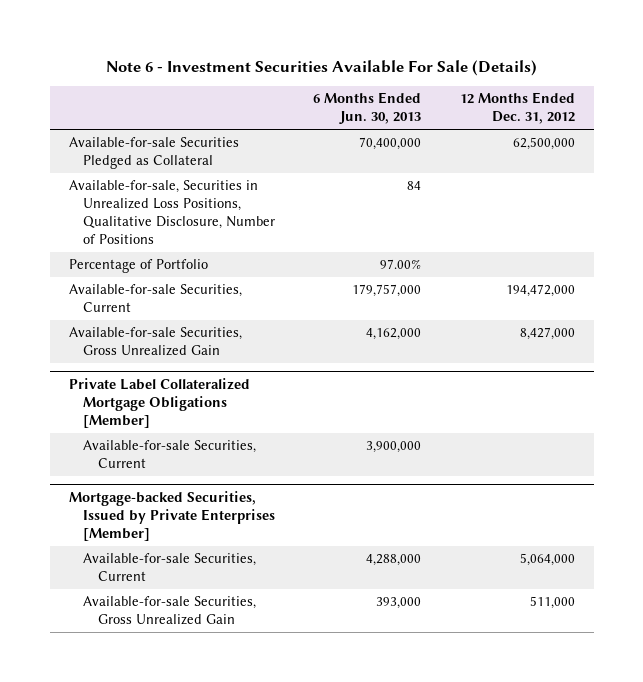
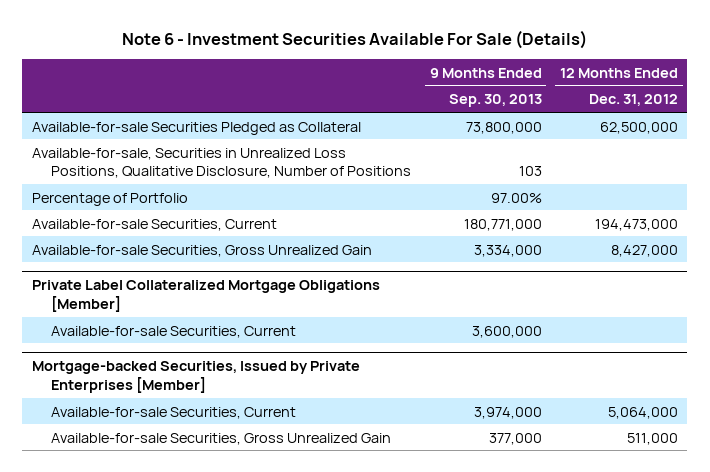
- | 6 Months Ended Jun. 30, 2013 | 12 Months Ended Dec. 31, 2012
+ | 9 Months Ended Sep. 30, 2013 | 12 Months Ended Dec. 31, 2012
- Available-for-sale Securities, Current | 179,757,000 | 194,472,000
+ Available-for-sale Securities, Current | 180,771,000 | 194,473,000

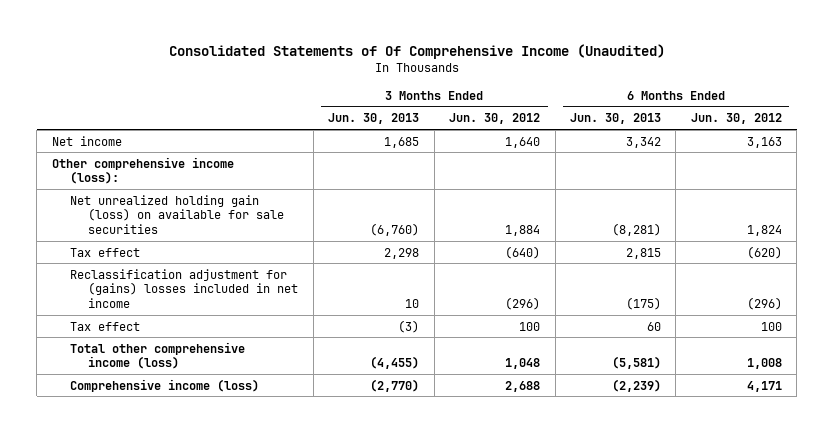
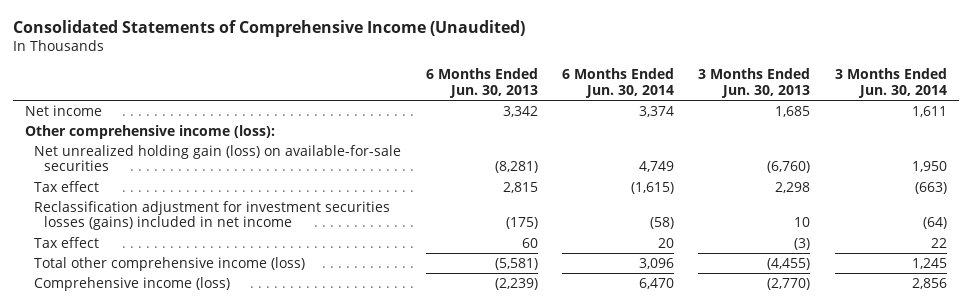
- Consolidated Statements of Of Comprehensive Income (Unaudited)
+ Consolidated Statements of Comprehensive Income (Unaudited)
- | 3 Months Ended Jun. 30, 2013 | 3 Months Ended Jun. 30, 2012 | 6 Months Ended Jun. 30, 2013 | 6 Months Ended Jun. 30, 2012
+ | 6 Months Ended Jun. 30, 2013 | 6 Months Ended Jun. 30, 2014 | 3 Months Ended Jun. 30, 2013 | 3 Months Ended Jun. 30, 2014
- Net unrealized holding gain (loss) on available for sale securities | (6,760) | 1,884 | (8,281) | 1,824
+ Net unrealized holding gain (loss) on available-for-sale securities | (8,281) | 4,749 | (6,760) | 1,950
- Reclassification adjustment for (gains) losses included in net income | 10 | (296) | (175) | (296)
+ Reclassification adjustment for investment securities losses (gains) included in net income | (175) | (58) | 10 | (64)

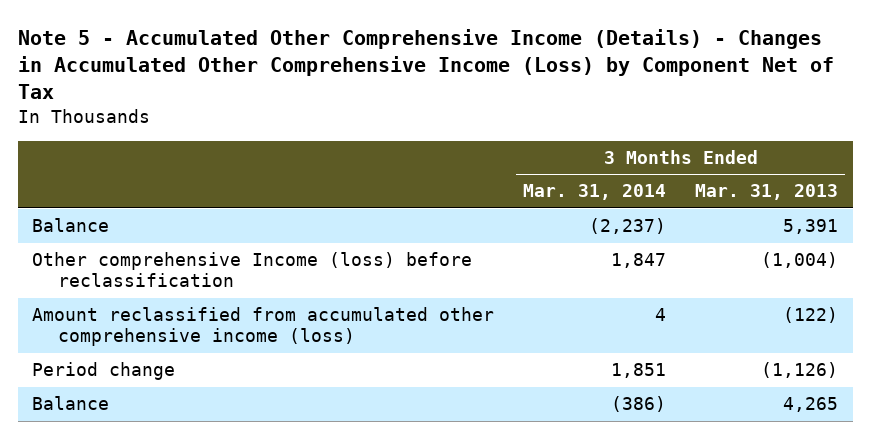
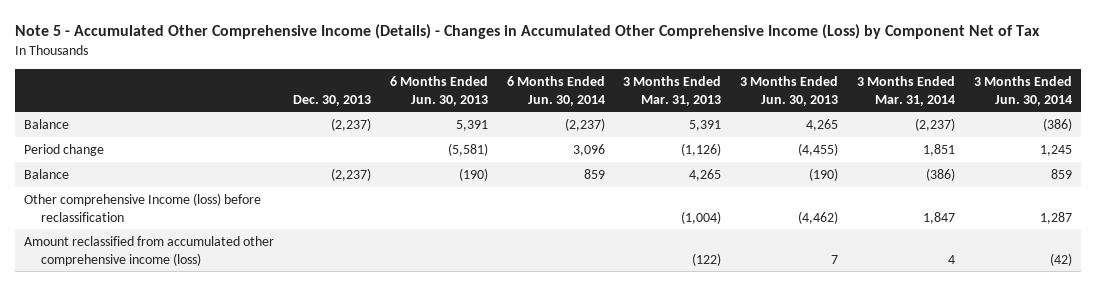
- | 3 Months Ended Mar. 31, 2014 | 3 Months Ended Mar. 31, 2013
+ | Dec. 30, 2013 | 6 Months Ended Jun. 30, 2013 | 6 Months Ended Jun. 30, 2014 | 3 Months Ended Mar. 31, 2013 | 3 Months Ended Jun. 30, 2013 | 3 Months Ended Mar. 31, 2014 | 3 Months Ended Jun. 30, 2014
moved down: Other comprehensive Income (loss) before reclassification | | | | (1,004) | (4,462) | 1,847 | 1,287
moved down: Amount reclassified from accumulated other comprehensive income (loss) | | | | (122) | 7 | 4 | (42)

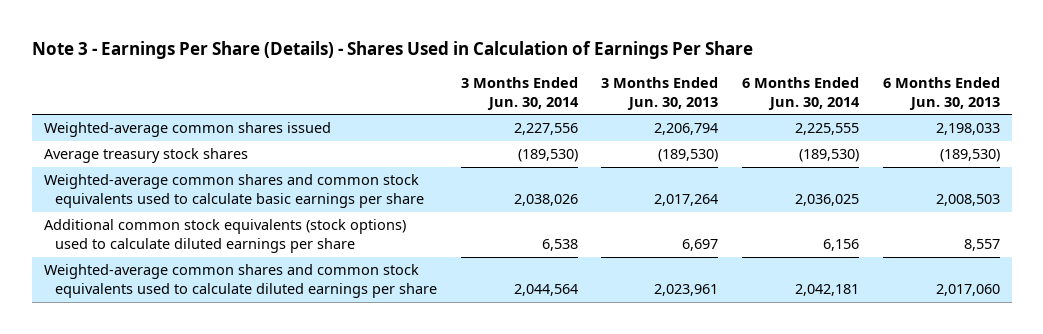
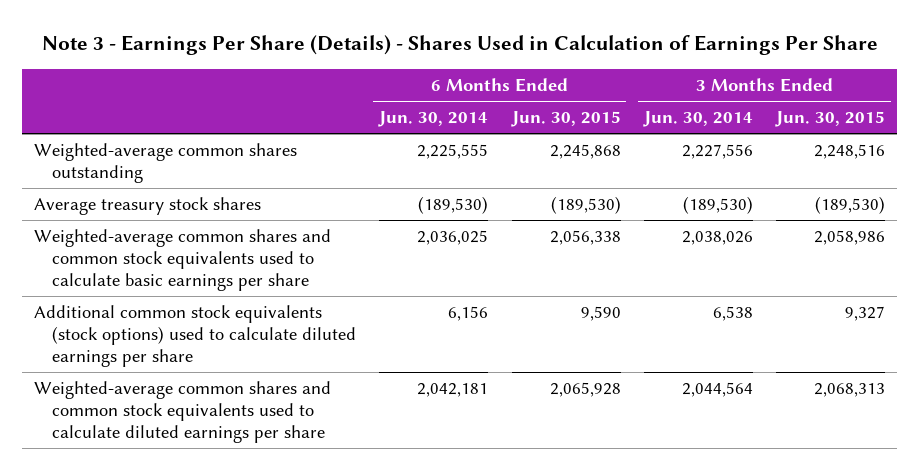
- | 3 Months Ended Jun. 30, 2014 | 3 Months Ended Jun. 30, 2013 | 6 Months Ended Jun. 30, 2014 | 6 Months Ended Jun. 30, 2013
+ | 6 Months Ended Jun. 30, 2014 | 6 Months Ended Jun. 30, 2015 | 3 Months Ended Jun. 30, 2014 | 3 Months Ended Jun. 30, 2015
- Weighted-average common shares issued | 2,227,556 | 2,206,794 | 2,225,555 | 2,198,033
+ Weighted-average common shares outstanding | 2,225,555 | 2,245,868 | 2,227,556 | 2,248,516

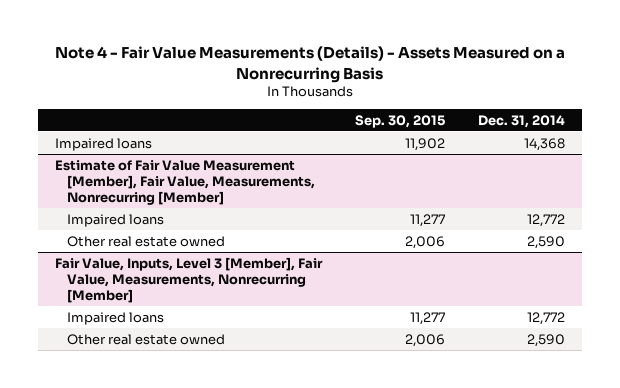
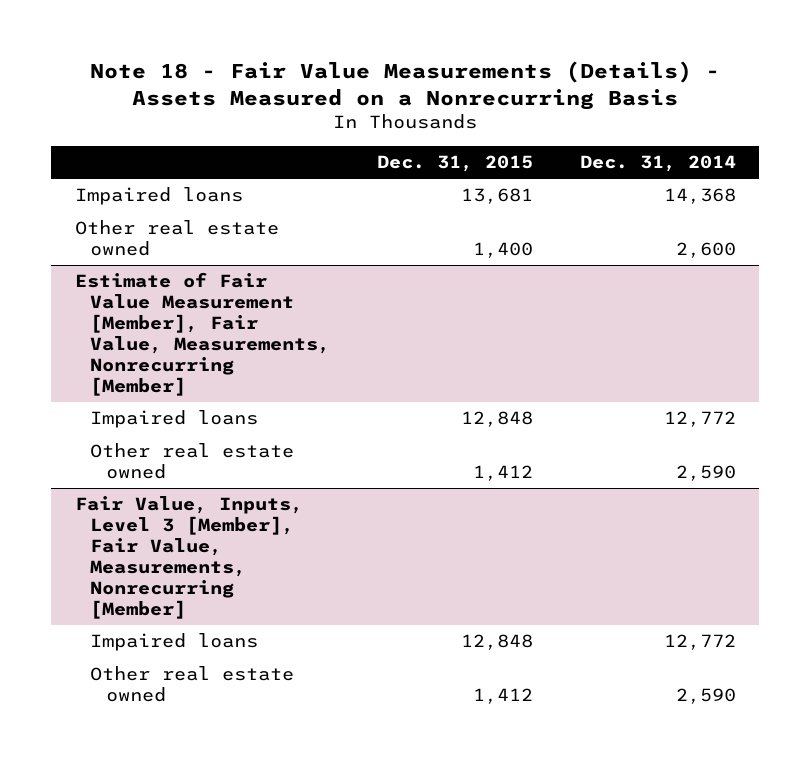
- Note 4 - Fair Value Measurements (Details) - Assets Measured on a Nonrecurring Basis
+ Note 18 - Fair Value Measurements (Details) - Assets Measured on a Nonrecurring Basis
- | Sep. 30, 2015 | Dec. 31, 2014
+ | Dec. 31, 2015 | Dec. 31, 2014
+ Other real estate owned | 1,400 | 2,600

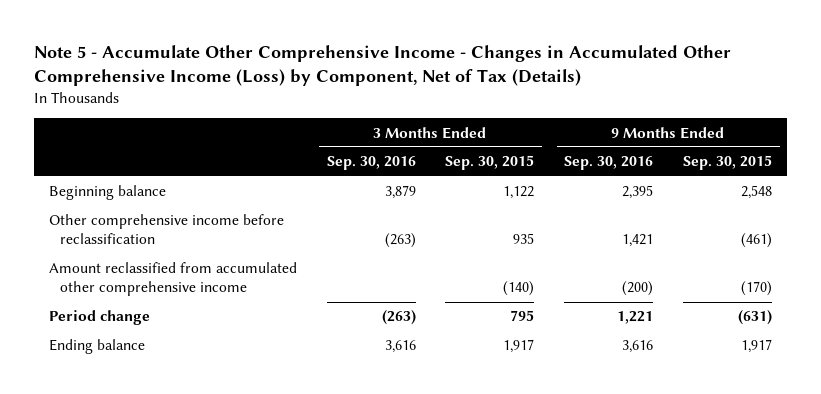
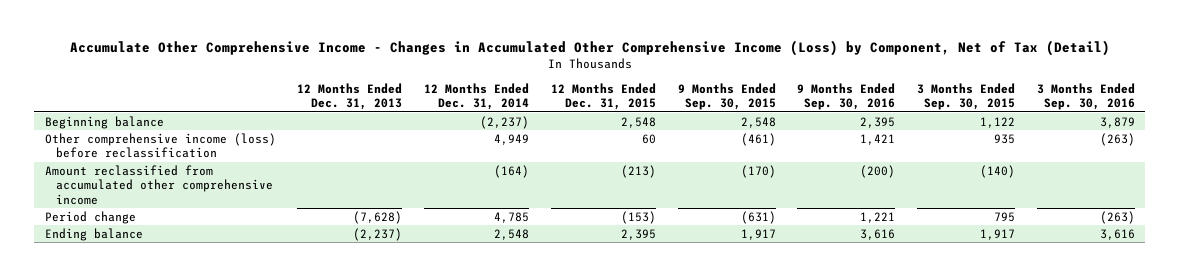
- Note 5 - Accumulate Other Comprehensive Income - Changes in Accumulated Other Comprehensive Income (Loss) by Component, Net of Tax (Details)
+ Accumulate Other Comprehensive Income - Changes in Accumulated Other Comprehensive Income (Loss) by Component, Net of Tax (Detail)
- | 3 Months Ended Sep. 30, 2016 | 3 Months Ended Sep. 30, 2015 | 9 Months Ended Sep. 30, 2016 | 9 Months Ended Sep. 30, 2015
+ | 12 Months Ended Dec. 31, 2013 | 12 Months Ended Dec. 31, 2014 | 12 Months Ended Dec. 31, 2015 | 9 Months Ended Sep. 30, 2015 | 9 Months Ended Sep. 30, 2016 | 3 Months Ended Sep. 30, 2015 | 3 Months Ended Sep. 30, 2016
- Other comprehensive income before reclassification | (263) | 935 | 1,421 | (461)
+ Other comprehensive income (loss) before reclassification | | 4,949 | 60 | (461) | 1,421 | 935 | (263)

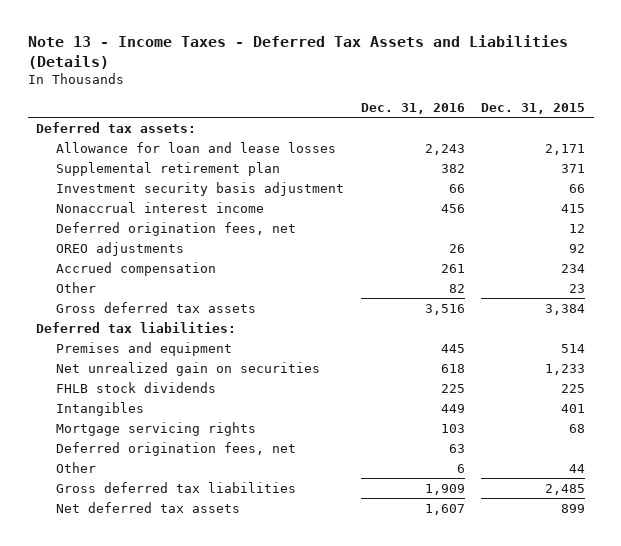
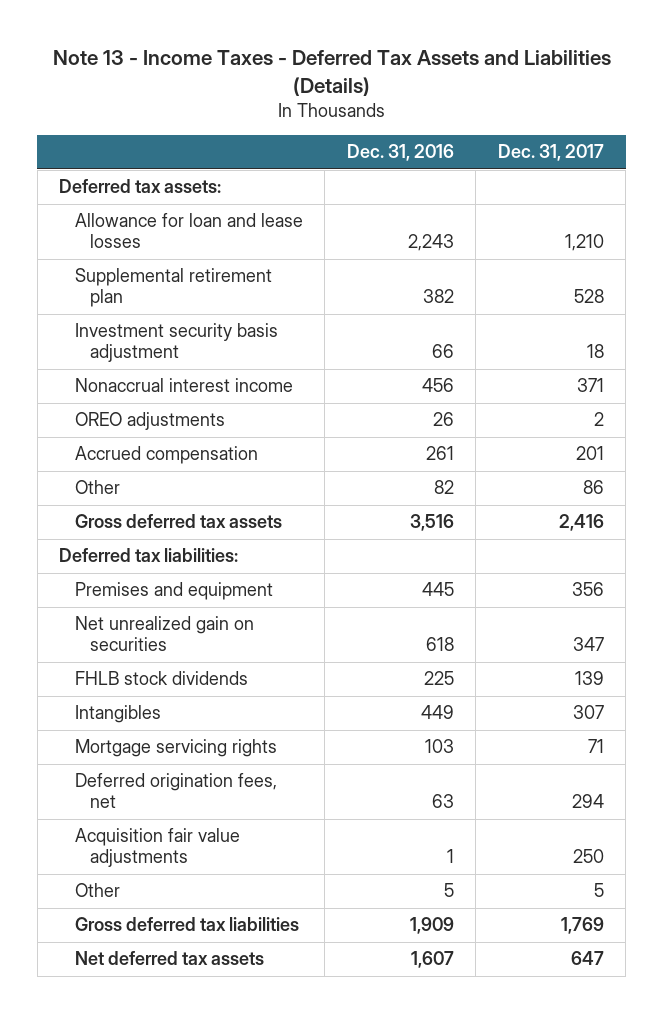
- | Dec. 31, 2016 | Dec. 31, 2015
+ | Dec. 31, 2016 | Dec. 31, 2017
- Deferred origination fees, net | | 12
- Other | 6 | 44
+ Acquisition fair value adjustments | 1 | 250
+ Other | 5 | 5

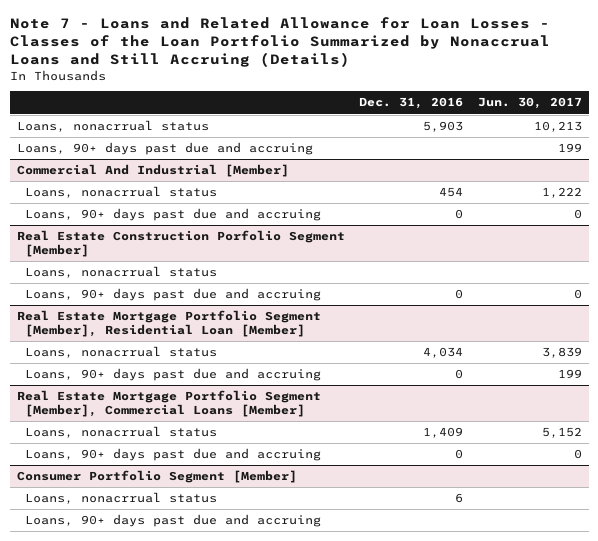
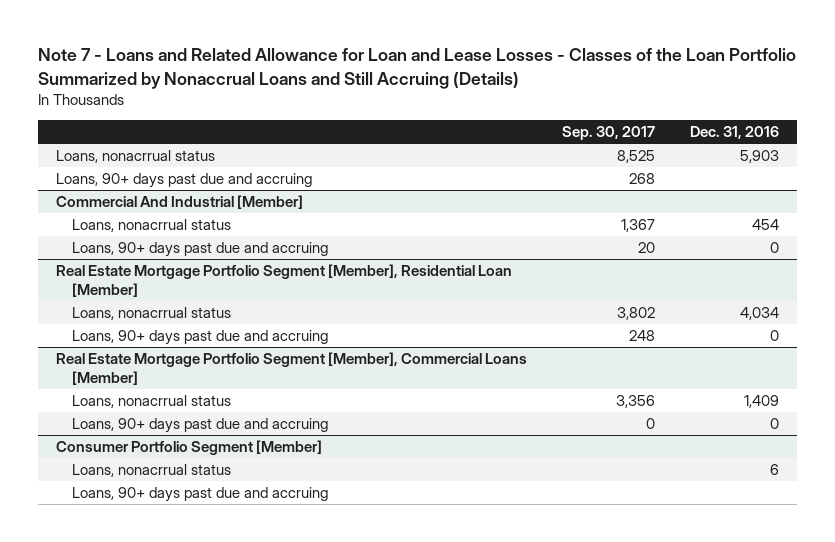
- Note 7 - Loans and Related Allowance for Loan Losses - Classes of the Loan Portfolio Summarized by Nonaccrual Loans and Still Accruing (Details)
+ Note 7 - Loans and Related Allowance for Loan and Lease Losses - Classes of the Loan Portfolio Summarized by Nonaccrual Loans and Still Accruing (Details)
- | Dec. 31, 2016 | Jun. 30, 2017
+ | Sep. 30, 2017 | Dec. 31, 2016
- Real Estate Construction Porfolio Segment [Member]
- Loans, nonacrrual status
- Loans, 90+ days past due and accruing | 0 | 0

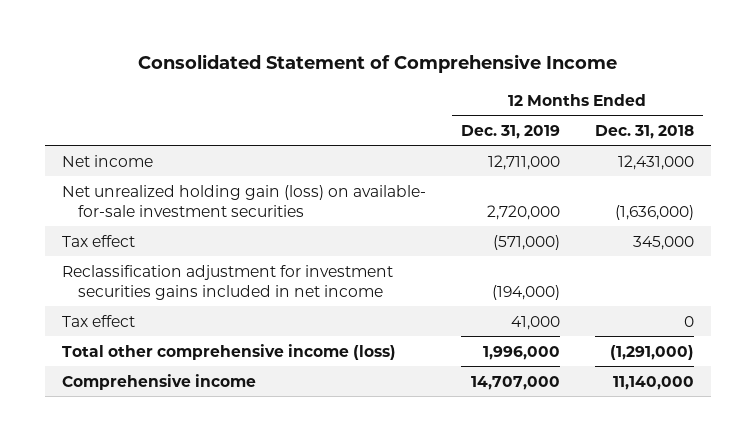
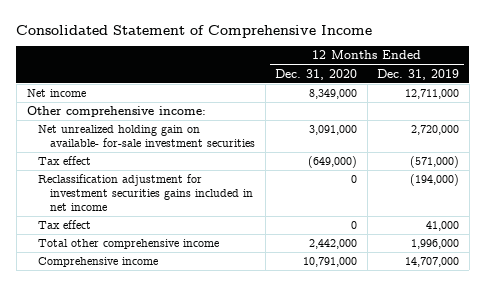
- | 12 Months Ended Dec. 31, 2019 | 12 Months Ended Dec. 31, 2018
+ | 12 Months Ended Dec. 31, 2020 | 12 Months Ended Dec. 31, 2019
- Net unrealized holding gain (loss) on available- for-sale investment securities | 2,720,000 | (1,636,000)
+ Other comprehensive income:
+ Net unrealized holding gain on available- for-sale investment securities | 3,091,000 | 2,720,000
- Total other comprehensive income (loss) | 1,996,000 | (1,291,000)
+ Total other comprehensive income | 2,442,000 | 1,996,000

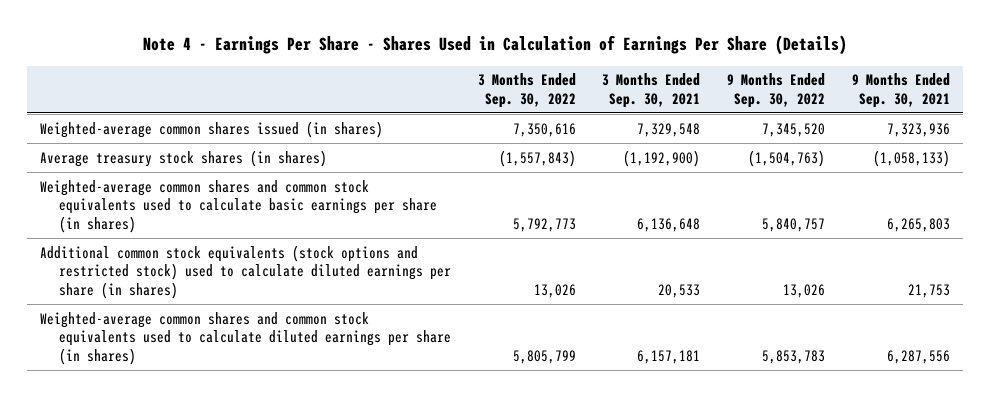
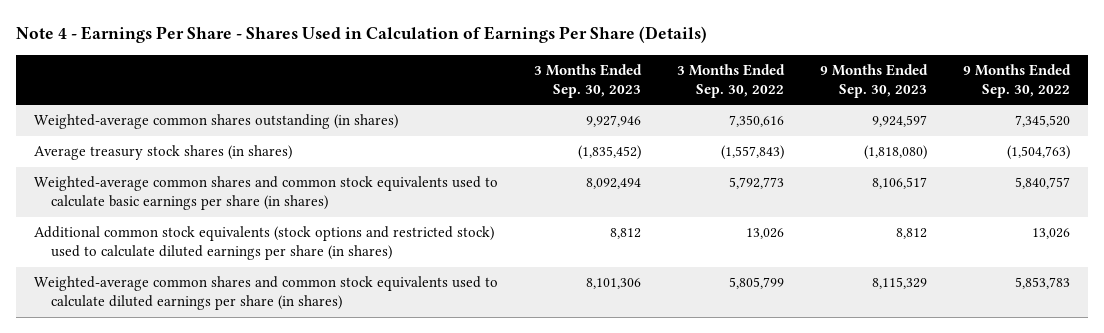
- | 3 Months Ended Sep. 30, 2022 | 3 Months Ended Sep. 30, 2021 | 9 Months Ended Sep. 30, 2022 | 9 Months Ended Sep. 30, 2021
+ | 3 Months Ended Sep. 30, 2023 | 3 Months Ended Sep. 30, 2022 | 9 Months Ended Sep. 30, 2023 | 9 Months Ended Sep. 30, 2022
- Weighted-average common shares issued (in shares) | 7,350,616 | 7,329,548 | 7,345,520 | 7,323,936
+ Weighted-average common shares outstanding (in shares) | 9,927,946 | 7,350,616 | 9,924,597 | 7,345,520

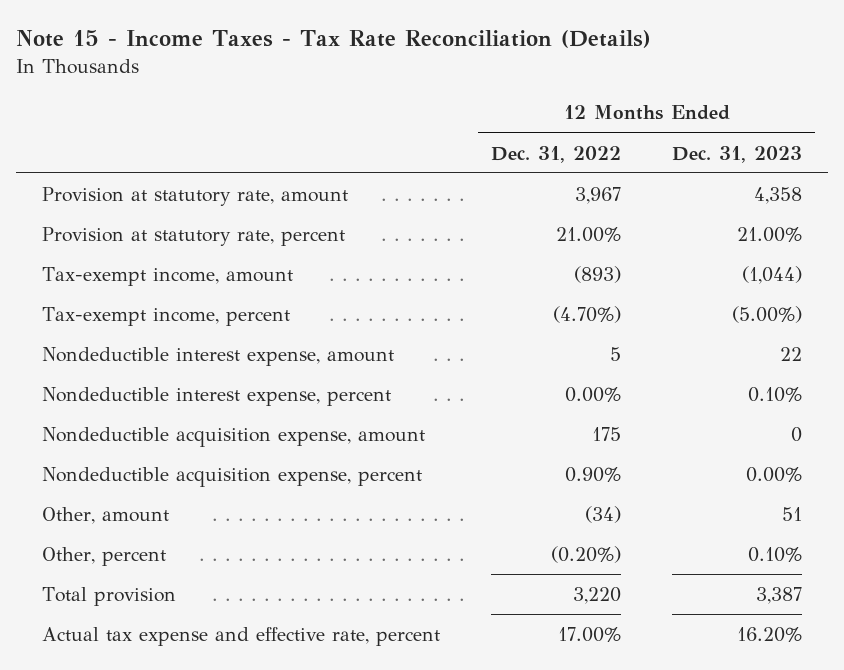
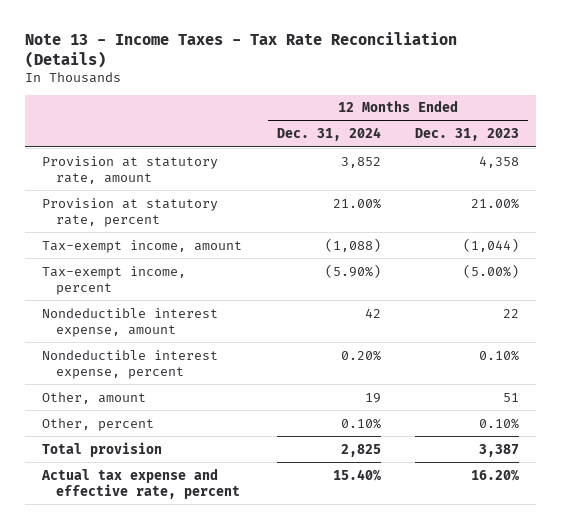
- Note 15 - Income Taxes - Tax Rate Reconciliation (Details)
+ Note 13 - Income Taxes - Tax Rate Reconciliation (Details)
- | 12 Months Ended Dec. 31, 2022 | 12 Months Ended Dec. 31, 2023
+ | 12 Months Ended Dec. 31, 2024 | 12 Months Ended Dec. 31, 2023
- Nondeductible acquisition expense, amount | 175 | 0
- Nondeductible acquisition expense, percent | 0.90% | 0.00%

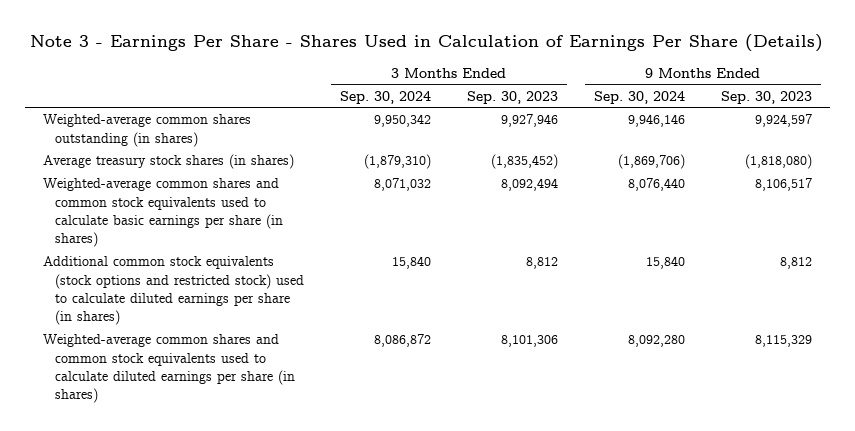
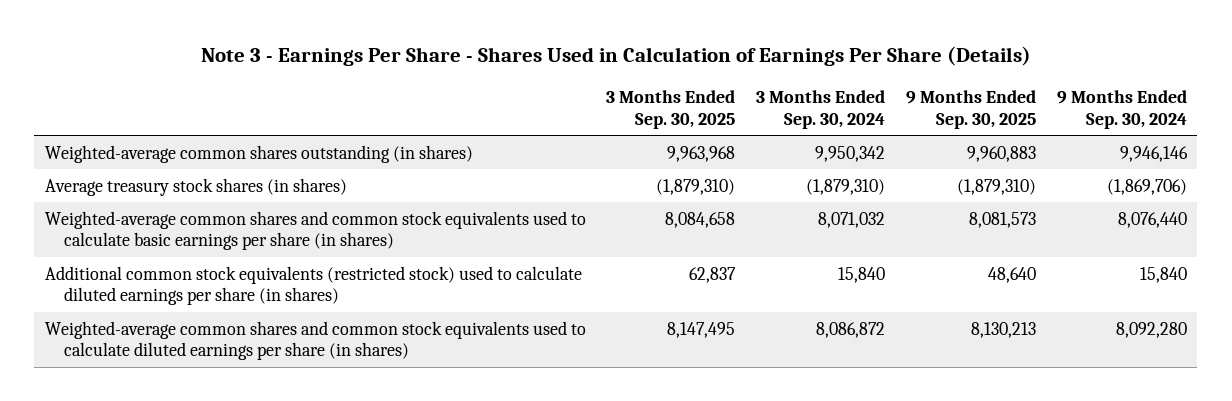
- | 3 Months Ended Sep. 30, 2024 | 3 Months Ended Sep. 30, 2023 | 9 Months Ended Sep. 30, 2024 | 9 Months Ended Sep. 30, 2023
+ | 3 Months Ended Sep. 30, 2025 | 3 Months Ended Sep. 30, 2024 | 9 Months Ended Sep. 30, 2025 | 9 Months Ended Sep. 30, 2024
- Additional common stock equivalents (stock options and restricted stock) used to calculate diluted earnings per share (in shares) | 15,840 | 8,812 | 15,840 | 8,812
+ Additional common stock equivalents (restricted stock) used to calculate diluted earnings per share (in shares) | 62,837 | 15,840 | 48,640 | 15,840

